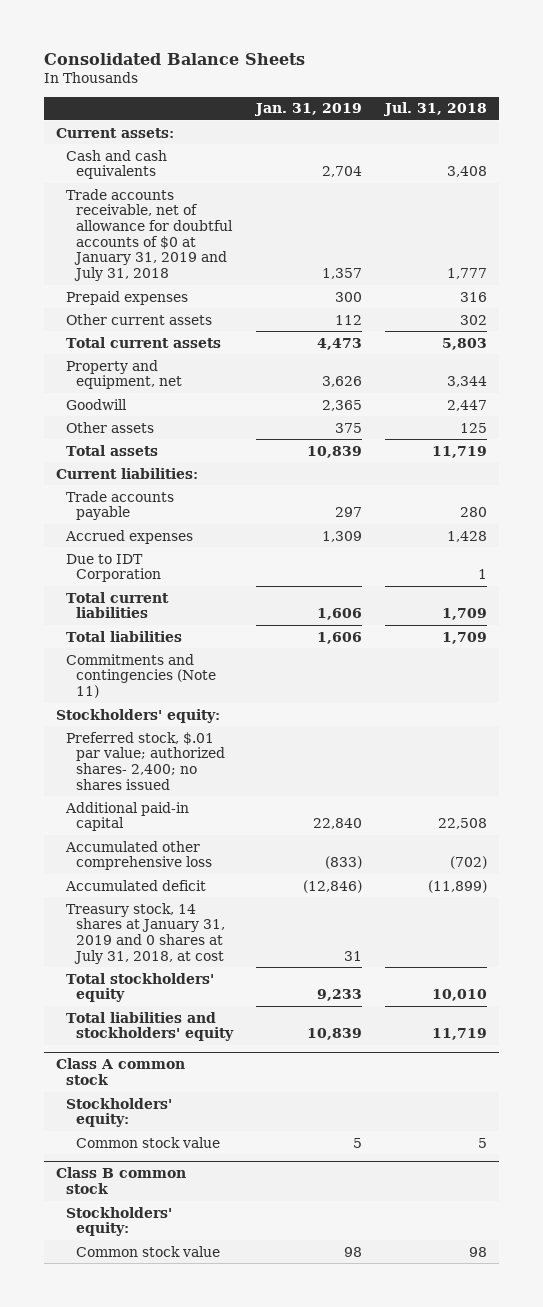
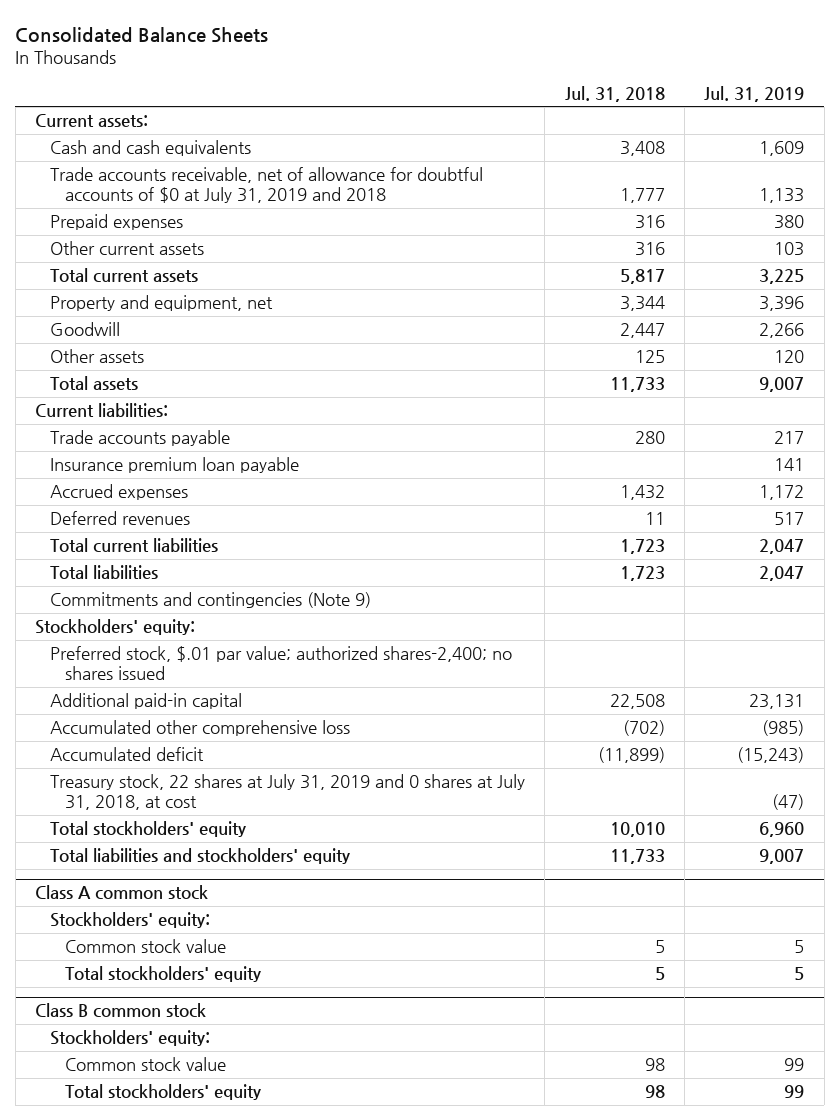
- | Jan. 31, 2019 | Jul. 31, 2018
+ | Jul. 31, 2018 | Jul. 31, 2019
- Trade accounts receivable, net of allowance for doubtful accounts of $0 at January 31, 2019 and July 31, 2018 | 1,357 | 1,777
+ Trade accounts receivable, net of allowance for doubtful accounts of $0 at July 31, 2019 and 2018 | 1,777 | 1,133
- Other current assets | 112 | 302
- Total current assets | 4,473 | 5,803
+ Other current assets | 316 | 103
+ Total current assets | 5,817 | 3,225
- Total assets | 10,839 | 11,719
+ Total assets | 11,733 | 9,007
- Accrued expenses | 1,309 | 1,428
- Due to IDT Corporation | | 1
- Total current liabilities | 1,606 | 1,709
- Total liabilities | 1,606 | 1,709
- Commitments and contingencies (Note 11)
+ Insurance premium loan payable | | 141
+ Accrued expenses | 1,432 | 1,172
+ Deferred revenues | 11 | 517
+ Total current liabilities | 1,723 | 2,047
+ Total liabilities | 1,723 | 2,047
+ Commitments and contingencies (Note 9)
- Preferred stock, $.01 par value; authorized shares- 2,400; no shares issued
+ Preferred stock, $.01 par value; authorized shares-2,400; no shares issued
- Treasury stock, 14 shares at January 31, 2019 and 0 shares at July 31, 2018, at cost | 31 |
+ Treasury stock, 22 shares at July 31, 2019 and 0 shares at July 31, 2018, at cost | | (47)
- Total liabilities and stockholders' equity | 10,839 | 11,719
+ Total liabilities and stockholders' equity | 11,733 | 9,007
@ Class A common stock
+ Total stockholders' equity | 5 | 5
@ Class B common stock
+ Total stockholders' equity | 98 | 99

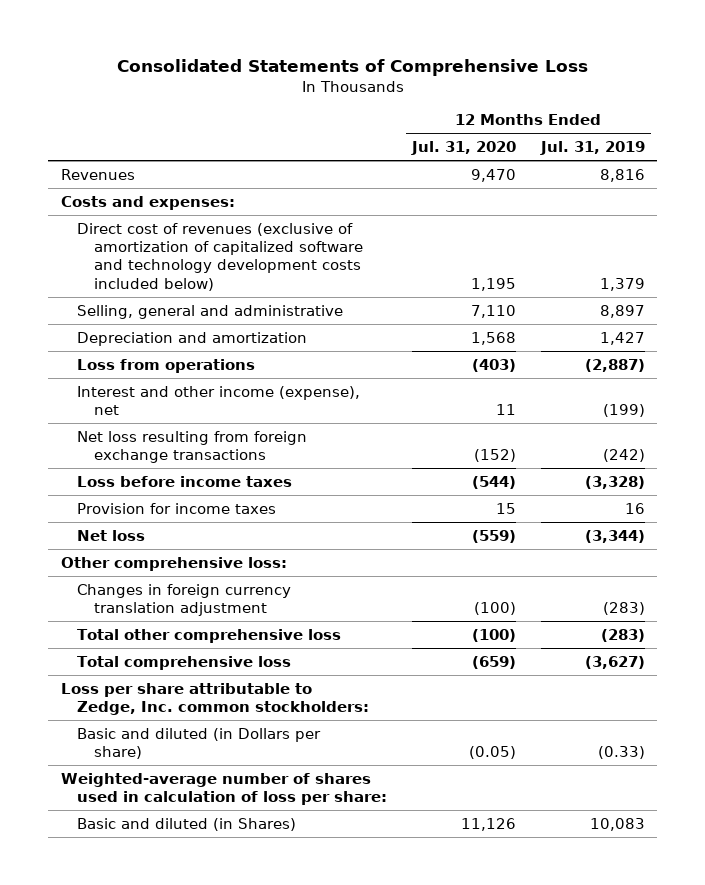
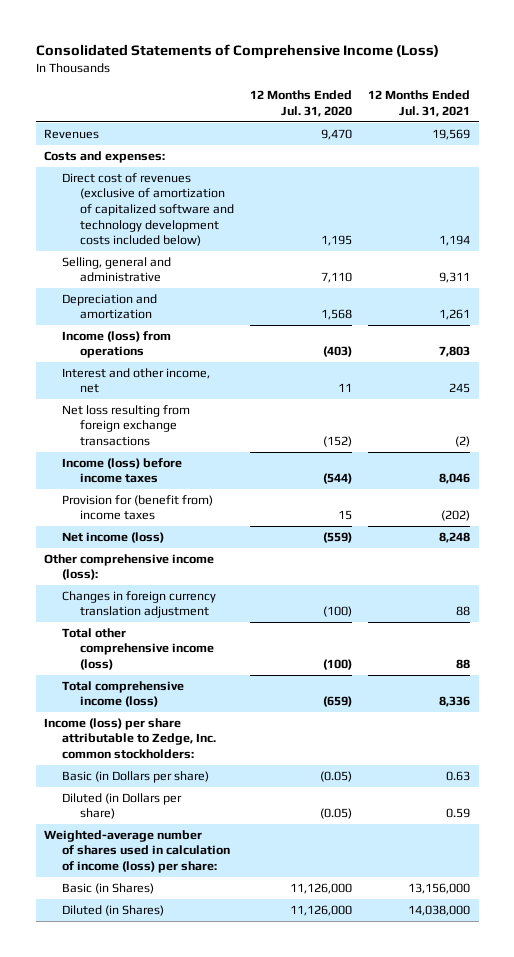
- Consolidated Statements of Comprehensive Loss
+ Consolidated Statements of Comprehensive Income (Loss)
- | 12 Months Ended Jul. 31, 2020 | 12 Months Ended Jul. 31, 2019
+ | 12 Months Ended Jul. 31, 2020 | 12 Months Ended Jul. 31, 2021
- Loss from operations | (403) | (2,887)
- Interest and other income (expense), net | 11 | (199)
+ Income (loss) from operations | (403) | 7,803
+ Interest and other income, net | 11 | 245
- Loss before income taxes | (544) | (3,328)
- Provision for income taxes | 15 | 16
- Net loss | (559) | (3,344)
- Other comprehensive loss:
+ Income (loss) before income taxes | (544) | 8,046
+ Provision for (benefit from) income taxes | 15 | (202)
+ Net income (loss) | (559) | 8,248
+ Other comprehensive income (loss):
- Total other comprehensive loss | (100) | (283)
- Total comprehensive loss | (659) | (3,627)
- Loss per share attributable to Zedge, Inc. common stockholders:
- Basic and diluted (in Dollars per share) | (0.05) | (0.33)
- Weighted-average number of shares used in calculation of loss per share:
- Basic and diluted (in Shares) | 11,126 | 10,083
+ Total other comprehensive income (loss) | (100) | 88
+ Total comprehensive income (loss) | (659) | 8,336
+ Income (loss) per share attributable to Zedge, Inc. common stockholders:
+ Basic (in Dollars per share) | (0.05) | 0.63
+ Diluted (in Dollars per share) | (0.05) | 0.59
+ Weighted-average number of shares used in calculation of income (loss) per share:
+ Basic (in Shares) | 11,126,000 | 13,156,000
+ Diluted (in Shares) | 11,126,000 | 14,038,000

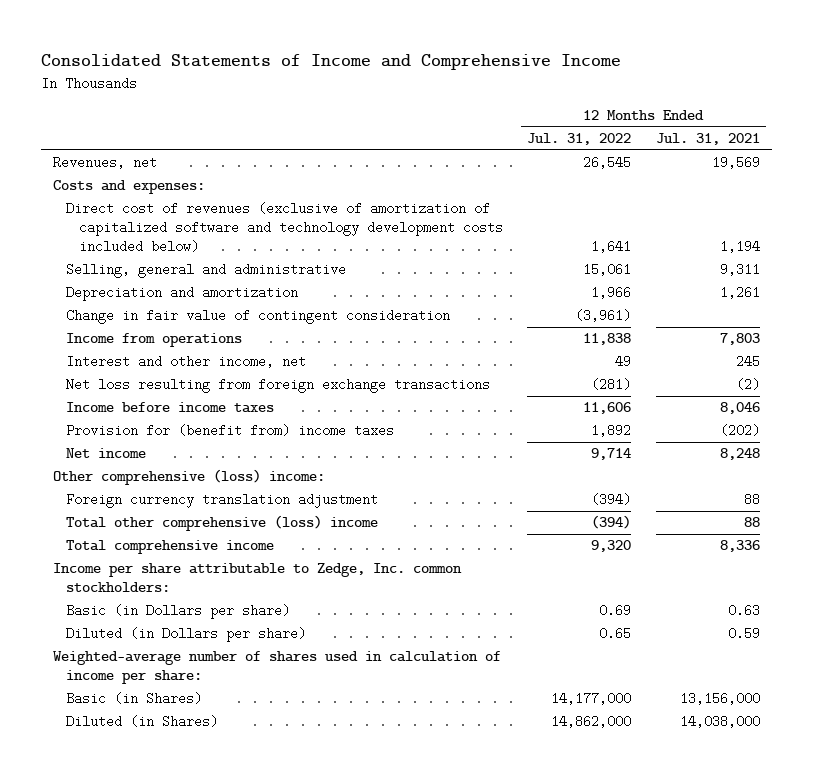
- Consolidated Statements of Comprehensive Income (Loss)
+ Consolidated Statements of Income and Comprehensive Income
- | 12 Months Ended Jul. 31, 2020 | 12 Months Ended Jul. 31, 2021
+ | 12 Months Ended Jul. 31, 2022 | 12 Months Ended Jul. 31, 2021
- Revenues | 9,470 | 19,569
+ Revenues, net | 26,545 | 19,569
- Income (loss) from operations | (403) | 7,803
+ Change in fair value of contingent consideration | (3,961) |
+ Income from operations | 11,838 | 7,803
- Income (loss) before income taxes | (544) | 8,046
+ Income before income taxes | 11,606 | 8,046
- Net income (loss) | (559) | 8,248
- Other comprehensive income (loss):
- Changes in foreign currency translation adjustment | (100) | 88
- Total other comprehensive income (loss) | (100) | 88
- Total comprehensive income (loss) | (659) | 8,336
- Income (loss) per share attributable to Zedge, Inc. common stockholders:
+ Net income | 9,714 | 8,248
+ Other comprehensive (loss) income:
+ Foreign currency translation adjustment | (394) | 88
+ Total other comprehensive (loss) income | (394) | 88
+ Total comprehensive income | 9,320 | 8,336
+ Income per share attributable to Zedge, Inc. common stockholders:
- Weighted-average number of shares used in calculation of income (loss) per share:
+ Weighted-average number of shares used in calculation of income per share:

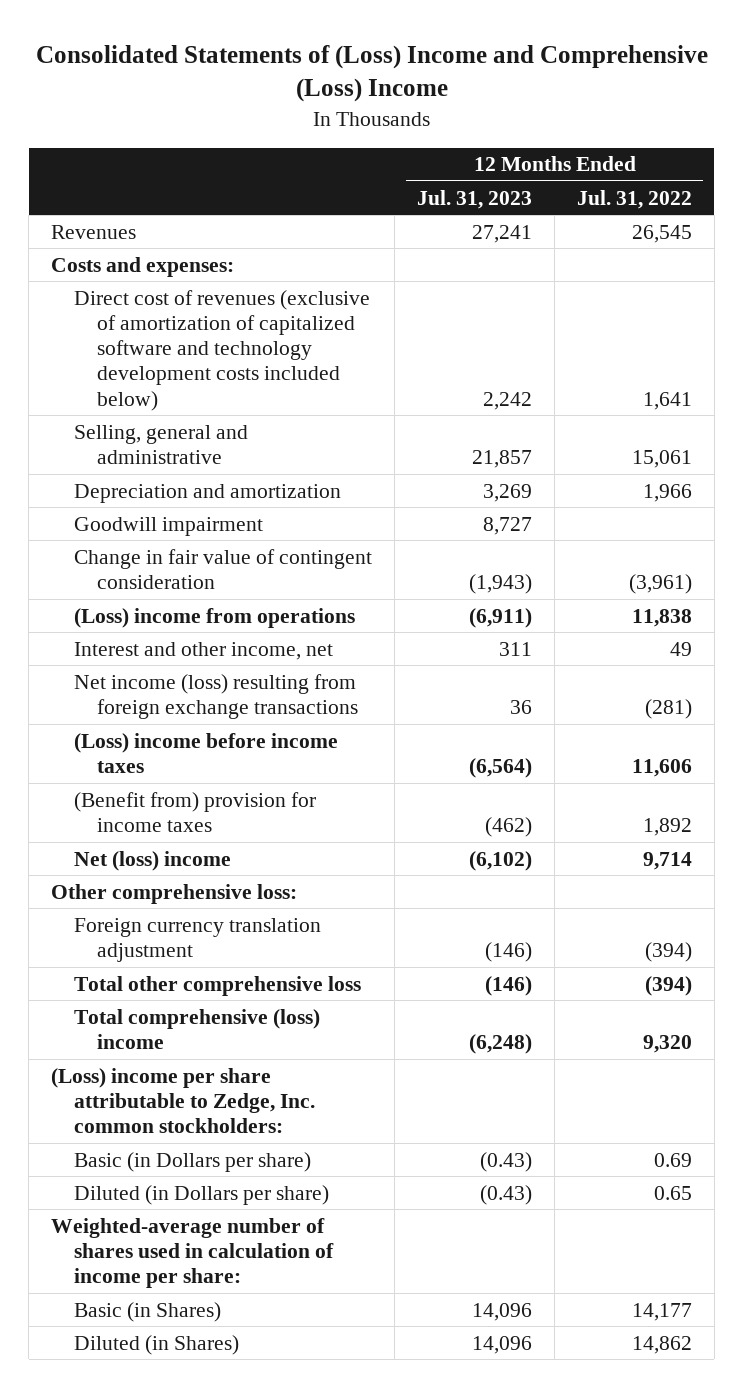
- Consolidated Statements of Income and Comprehensive Income
+ Consolidated Statements of (Loss) Income and Comprehensive (Loss) Income
- | 12 Months Ended Jul. 31, 2022 | 12 Months Ended Jul. 31, 2021
+ | 12 Months Ended Jul. 31, 2023 | 12 Months Ended Jul. 31, 2022
- Revenues, net | 26,545 | 19,569
+ Revenues | 27,241 | 26,545
+ Goodwill impairment | 8,727 |
- Income from operations | 11,838 | 7,803
+ (Loss) income from operations | (6,911) | 11,838
- Net loss resulting from foreign exchange transactions | (281) | (2)
- Income before income taxes | 11,606 | 8,046
- Provision for (benefit from) income taxes | 1,892 | (202)
- Net income | 9,714 | 8,248
- Other comprehensive (loss) income:
+ Net income (loss) resulting from foreign exchange transactions | 36 | (281)
+ (Loss) income before income taxes | (6,564) | 11,606
+ (Benefit from) provision for income taxes | (462) | 1,892
+ Net (loss) income | (6,102) | 9,714
+ Other comprehensive loss:
- Total other comprehensive (loss) income | (394) | 88
- Total comprehensive income | 9,320 | 8,336
- Income per share attributable to Zedge, Inc. common stockholders:
+ Total other comprehensive loss | (146) | (394)
+ Total comprehensive (loss) income | (6,248) | 9,320
+ (Loss) income per share attributable to Zedge, Inc. common stockholders:
- Basic (in Shares) | 14,177,000 | 13,156,000
- Diluted (in Shares) | 14,862,000 | 14,038,000
+ Basic (in Shares) | 14,096 | 14,177
+ Diluted (in Shares) | 14,096 | 14,862

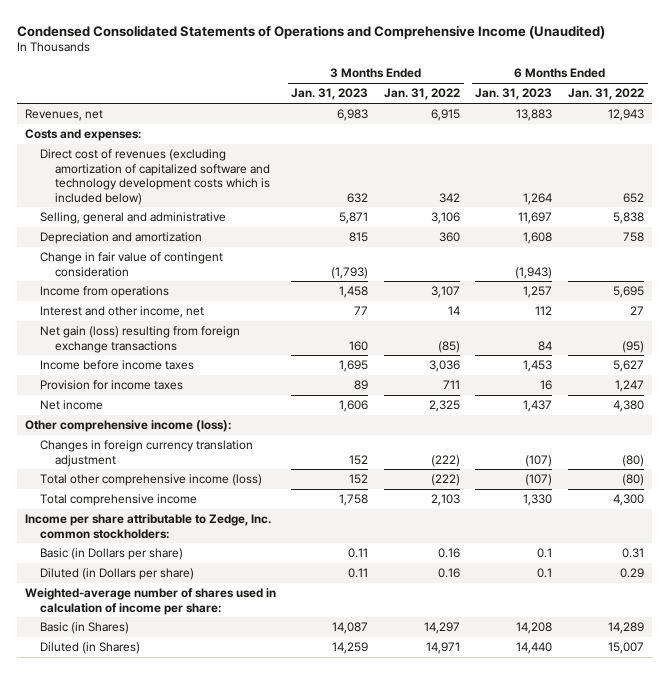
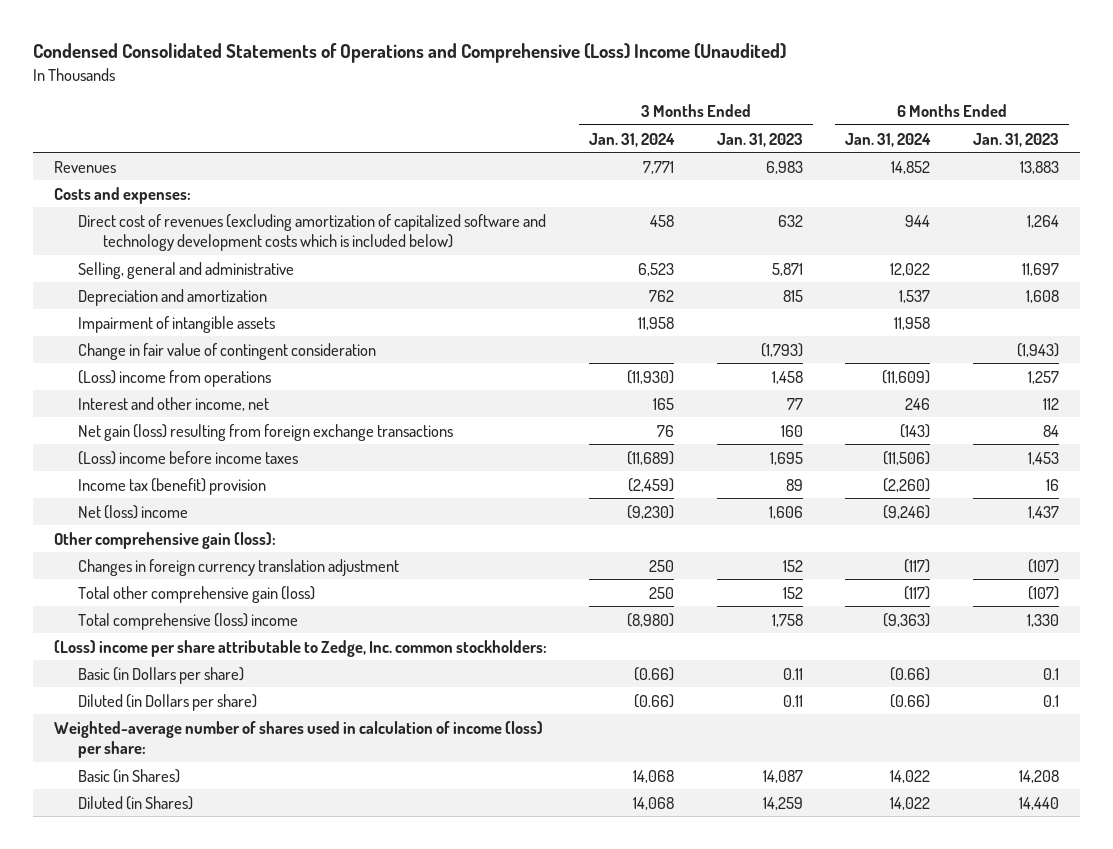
- Condensed Consolidated Statements of Operations and Comprehensive Income (Unaudited)
+ Condensed Consolidated Statements of Operations and Comprehensive (Loss) Income (Unaudited)
- | 3 Months Ended Jan. 31, 2023 | 3 Months Ended Jan. 31, 2022 | 6 Months Ended Jan. 31, 2023 | 6 Months Ended Jan. 31, 2022
+ | 3 Months Ended Jan. 31, 2024 | 3 Months Ended Jan. 31, 2023 | 6 Months Ended Jan. 31, 2024 | 6 Months Ended Jan. 31, 2023
- Revenues, net | 6,983 | 6,915 | 13,883 | 12,943
+ Revenues | 7,771 | 6,983 | 14,852 | 13,883
+ Impairment of intangible assets | 11,958 | | 11,958 |
- Income from operations | 1,458 | 3,107 | 1,257 | 5,695
+ (Loss) income from operations | (11,930) | 1,458 | (11,609) | 1,257
- Income before income taxes | 1,695 | 3,036 | 1,453 | 5,627
- Provision for income taxes | 89 | 711 | 16 | 1,247
- Net income | 1,606 | 2,325 | 1,437 | 4,380
- Other comprehensive income (loss):
+ (Loss) income before income taxes | (11,689) | 1,695 | (11,506) | 1,453
+ Income tax (benefit) provision | (2,459) | 89 | (2,260) | 16
+ Net (loss) income | (9,230) | 1,606 | (9,246) | 1,437
+ Other comprehensive gain (loss):
- Total other comprehensive income (loss) | 152 | (222) | (107) | (80)
- Total comprehensive income | 1,758 | 2,103 | 1,330 | 4,300
- Income per share attributable to Zedge, Inc. common stockholders:
+ Total other comprehensive gain (loss) | 250 | 152 | (117) | (107)
+ Total comprehensive (loss) income | (8,980) | 1,758 | (9,363) | 1,330
+ (Loss) income per share attributable to Zedge, Inc. common stockholders:
- Weighted-average number of shares used in calculation of income per share:
+ Weighted-average number of shares used in calculation of income (loss) per share:

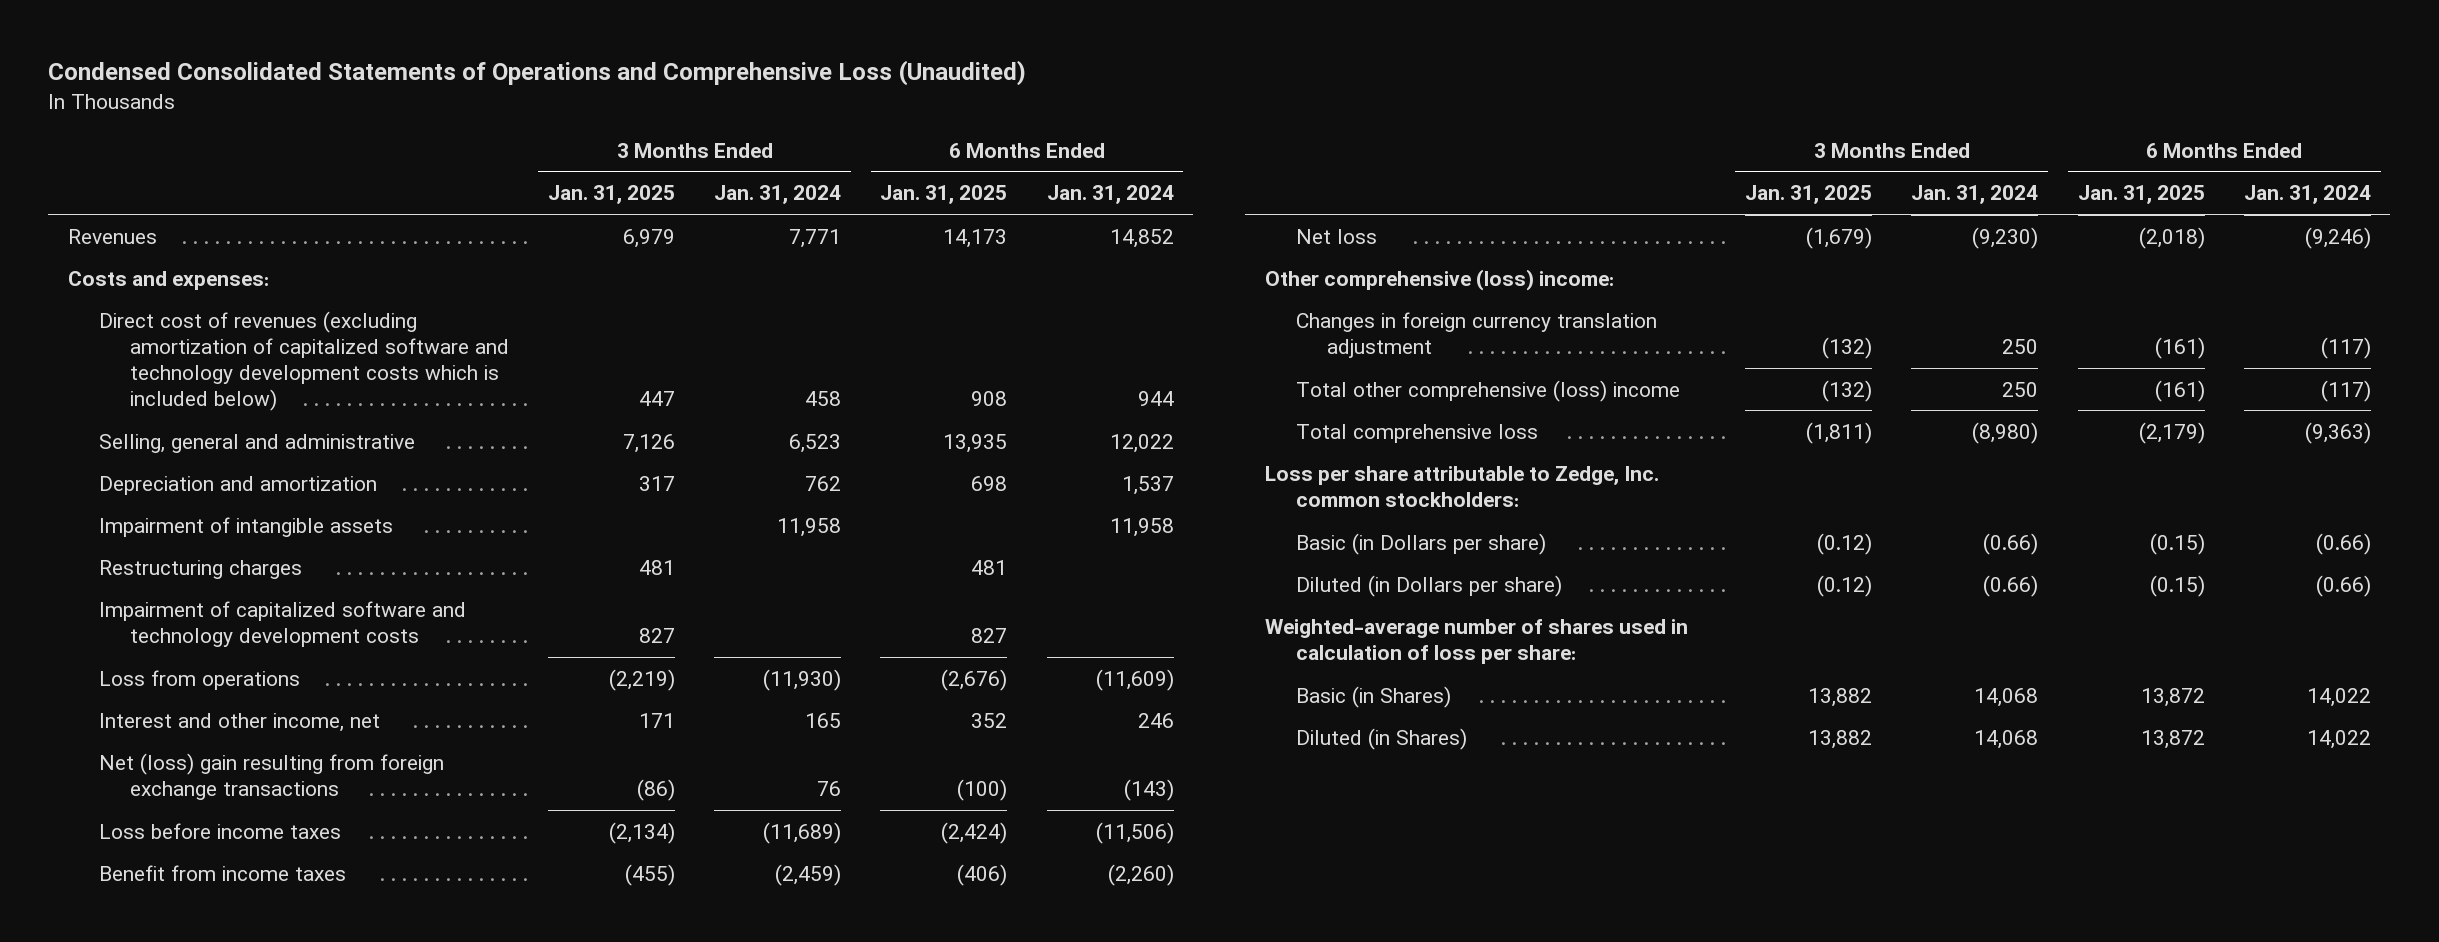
- Condensed Consolidated Statements of Operations and Comprehensive (Loss) Income (Unaudited)
+ Condensed Consolidated Statements of Operations and Comprehensive Loss (Unaudited)
- | 3 Months Ended Jan. 31, 2024 | 3 Months Ended Jan. 31, 2023 | 6 Months Ended Jan. 31, 2024 | 6 Months Ended Jan. 31, 2023
+ | 3 Months Ended Jan. 31, 2025 | 3 Months Ended Jan. 31, 2024 | 6 Months Ended Jan. 31, 2025 | 6 Months Ended Jan. 31, 2024
- Change in fair value of contingent consideration | | (1,793) | | (1,943)
- (Loss) income from operations | (11,930) | 1,458 | (11,609) | 1,257
+ Restructuring charges | 481 | | 481 |
+ Impairment of capitalized software and technology development costs | 827 | | 827 |
+ Loss from operations | (2,219) | (11,930) | (2,676) | (11,609)
- Net gain (loss) resulting from foreign exchange transactions | 76 | 160 | (143) | 84
- (Loss) income before income taxes | (11,689) | 1,695 | (11,506) | 1,453
- Income tax (benefit) provision | (2,459) | 89 | (2,260) | 16
- Net (loss) income | (9,230) | 1,606 | (9,246) | 1,437
- Other comprehensive gain (loss):
+ Net (loss) gain resulting from foreign exchange transactions | (86) | 76 | (100) | (143)
+ Loss before income taxes | (2,134) | (11,689) | (2,424) | (11,506)
+ Benefit from income taxes | (455) | (2,459) | (406) | (2,260)
+ Net loss | (1,679) | (9,230) | (2,018) | (9,246)
+ Other comprehensive (loss) income:
- Total other comprehensive gain (loss) | 250 | 152 | (117) | (107)
- Total comprehensive (loss) income | (8,980) | 1,758 | (9,363) | 1,330
- (Loss) income per share attributable to Zedge, Inc. common stockholders:
+ Total other comprehensive (loss) income | (132) | 250 | (161) | (117)
+ Total comprehensive loss | (1,811) | (8,980) | (2,179) | (9,363)
+ Loss per share attributable to Zedge, Inc. common stockholders:
- Weighted-average number of shares used in calculation of income (loss) per share:
+ Weighted-average number of shares used in calculation of loss per share:

